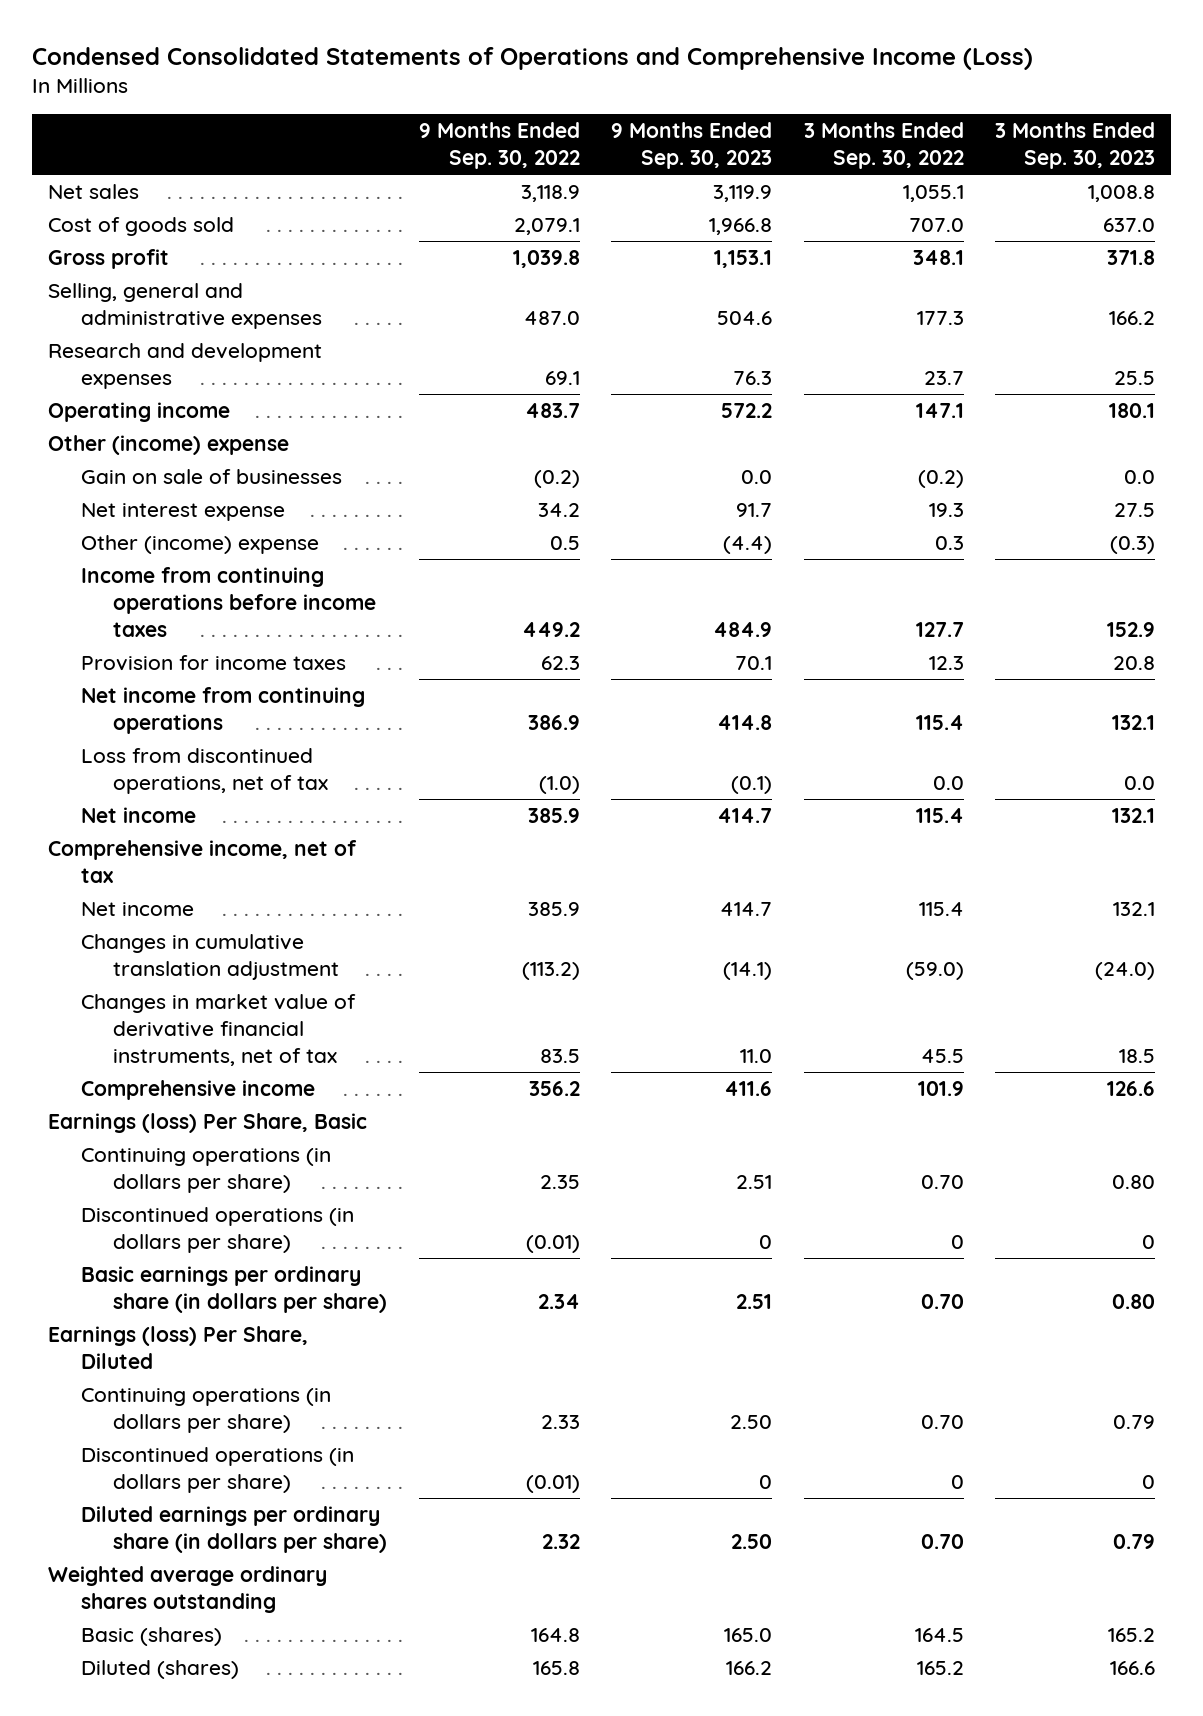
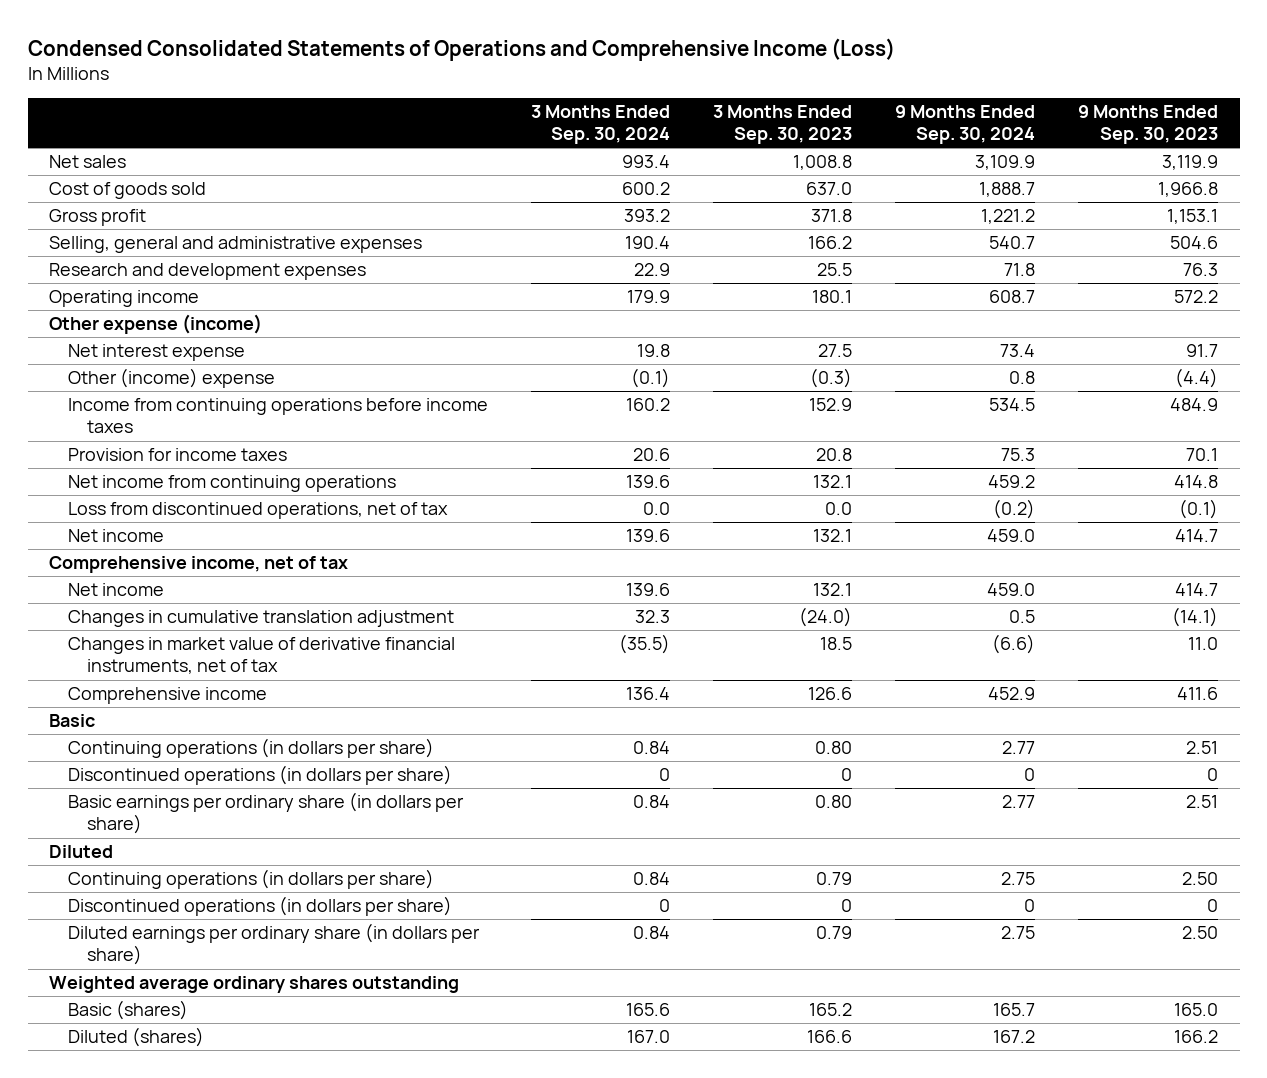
- | 9 Months Ended Sep. 30, 2022 | 9 Months Ended Sep. 30, 2023 | 3 Months Ended Sep. 30, 2022 | 3 Months Ended Sep. 30, 2023
+ | 3 Months Ended Sep. 30, 2024 | 3 Months Ended Sep. 30, 2023 | 9 Months Ended Sep. 30, 2024 | 9 Months Ended Sep. 30, 2023
- Other (income) expense
- Gain on sale of businesses | (0.2) | 0.0 | (0.2) | 0.0
+ Other expense (income)
- Earnings (loss) Per Share, Basic
+ Basic
- Earnings (loss) Per Share, Diluted
+ Diluted

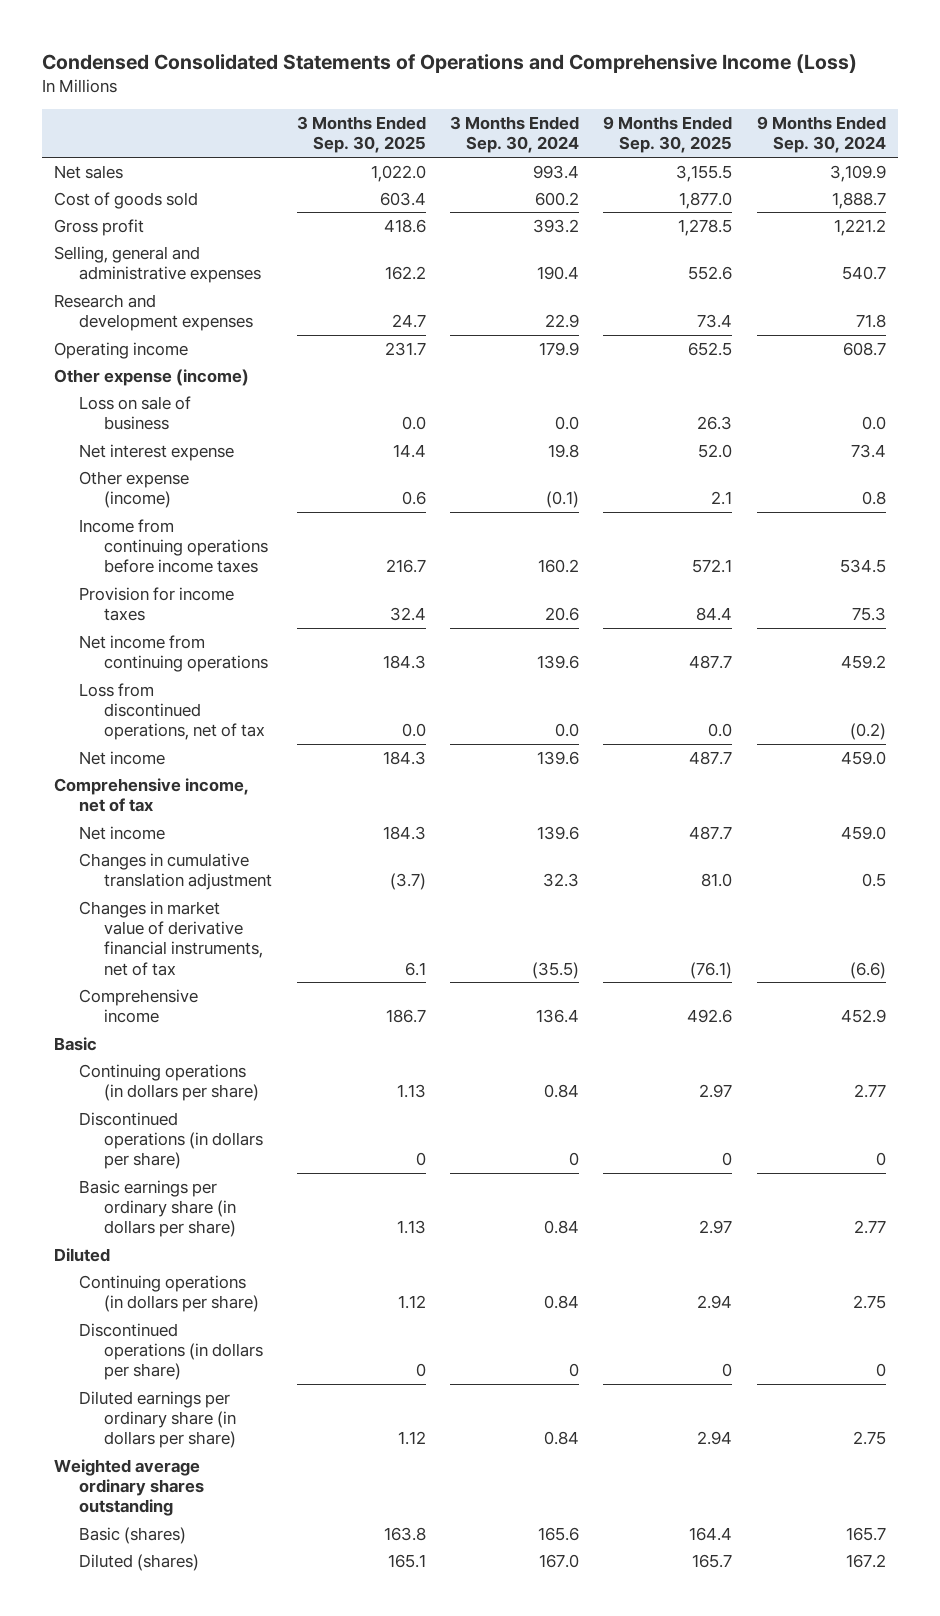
- | 3 Months Ended Sep. 30, 2024 | 3 Months Ended Sep. 30, 2023 | 9 Months Ended Sep. 30, 2024 | 9 Months Ended Sep. 30, 2023
+ | 3 Months Ended Sep. 30, 2025 | 3 Months Ended Sep. 30, 2024 | 9 Months Ended Sep. 30, 2025 | 9 Months Ended Sep. 30, 2024
+ Loss on sale of business | 0.0 | 0.0 | 26.3 | 0.0
- Other (income) expense | (0.1) | (0.3) | 0.8 | (4.4)
+ Other expense (income) | 0.6 | (0.1) | 2.1 | 0.8

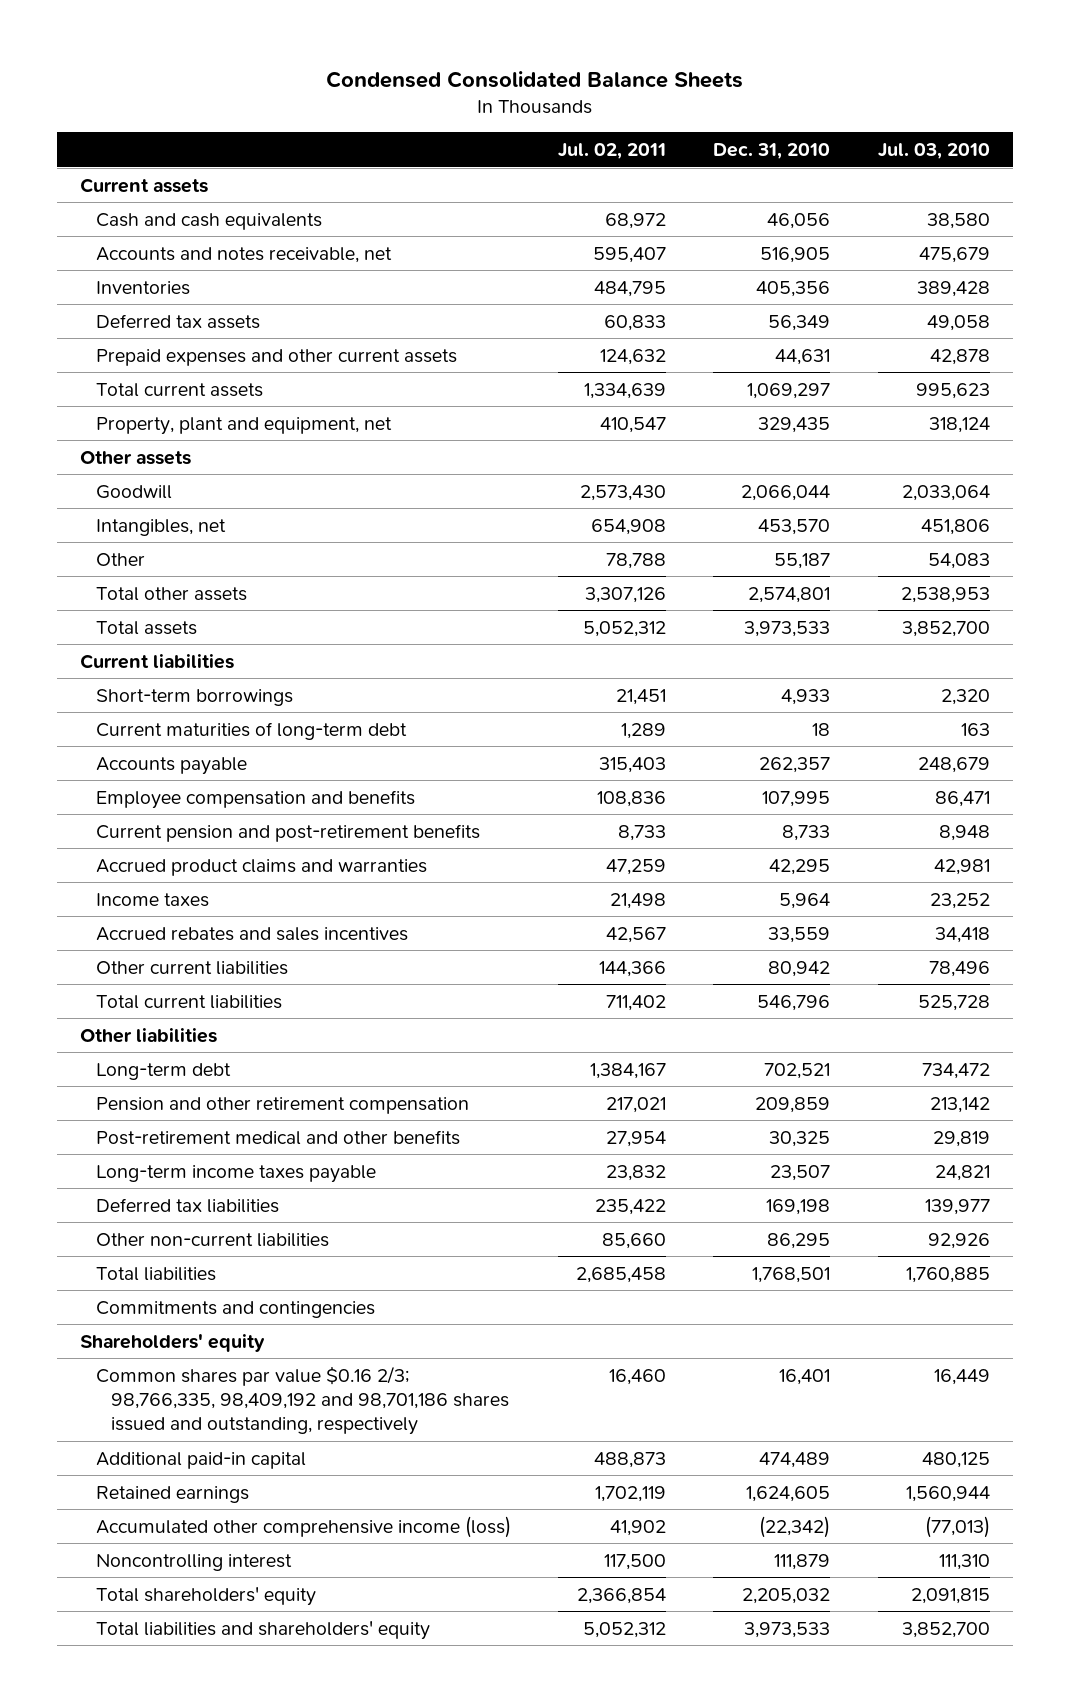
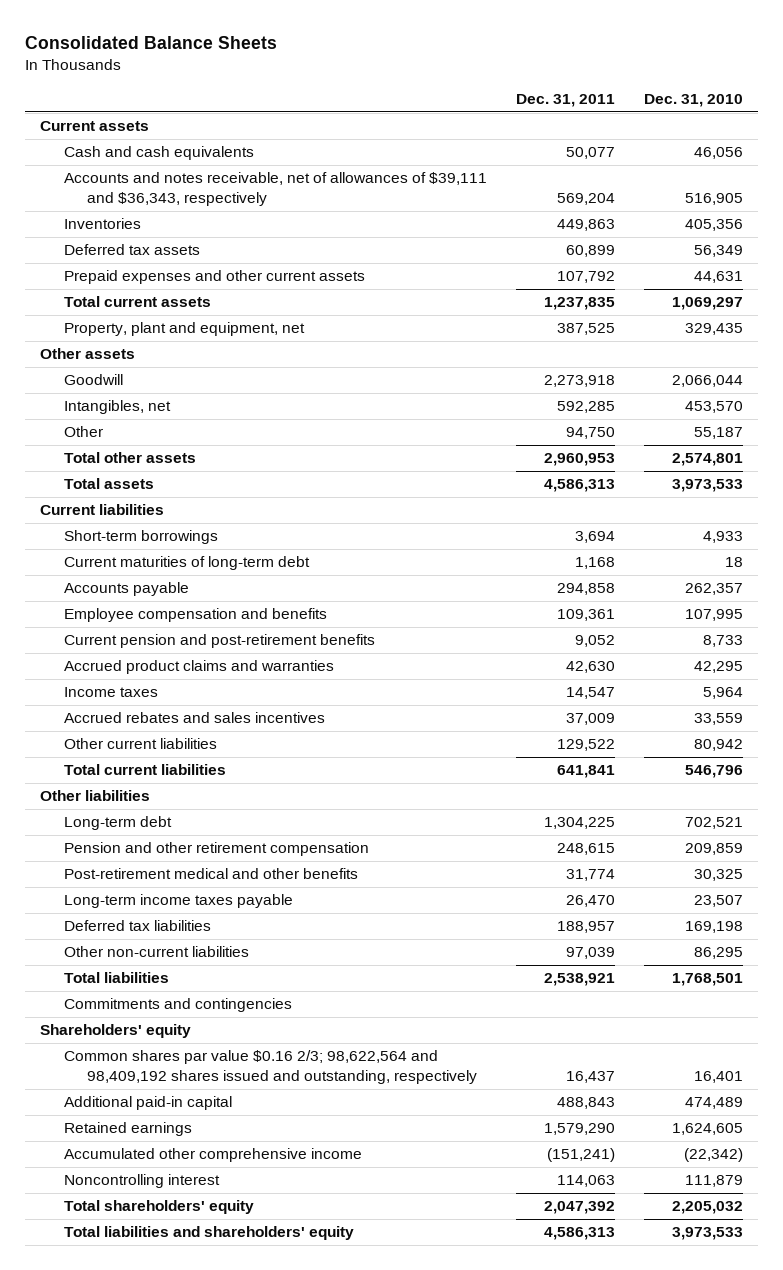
- Condensed Consolidated Balance Sheets
+ Consolidated Balance Sheets
- | Jul. 02, 2011 | Dec. 31, 2010 | Jul. 03, 2010
+ | Dec. 31, 2011 | Dec. 31, 2010
- Accounts and notes receivable, net | 595,407 | 516,905 | 475,679
+ Accounts and notes receivable, net of allowances of $39,111 and $36,343, respectively | 569,204 | 516,905
- Common shares par value $0.16 2/3; 98,766,335, 98,409,192 and 98,701,186 shares issued and outstanding, respectively | 16,460 | 16,401 | 16,449
+ Common shares par value $0.16 2/3; 98,622,564 and 98,409,192 shares issued and outstanding, respectively | 16,437 | 16,401
- Accumulated other comprehensive income (loss) | 41,902 | (22,342) | (77,013)
+ Accumulated other comprehensive income | (151,241) | (22,342)

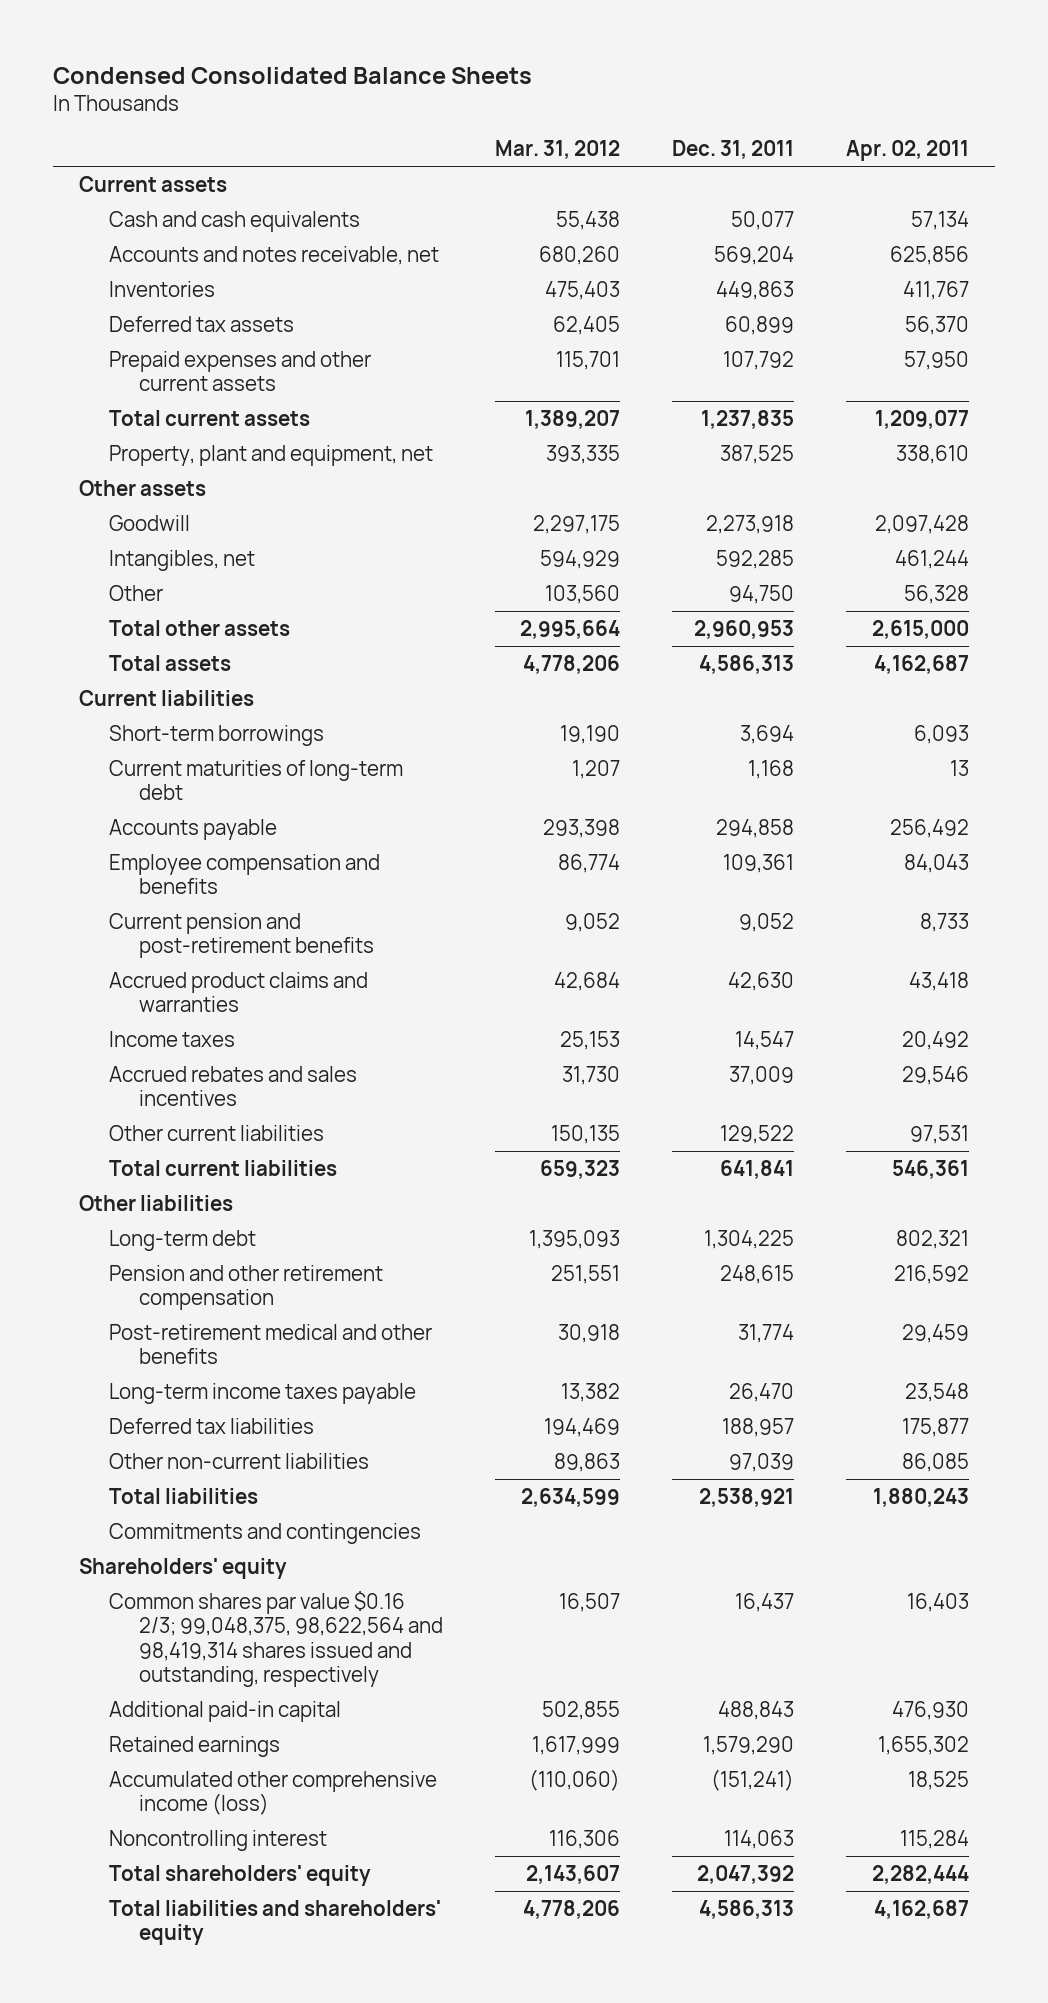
- Consolidated Balance Sheets
+ Condensed Consolidated Balance Sheets
- | Dec. 31, 2011 | Dec. 31, 2010
+ | Mar. 31, 2012 | Dec. 31, 2011 | Apr. 02, 2011
- Accounts and notes receivable, net of allowances of $39,111 and $36,343, respectively | 569,204 | 516,905
+ Accounts and notes receivable, net | 680,260 | 569,204 | 625,856
- Common shares par value $0.16 2/3; 98,622,564 and 98,409,192 shares issued and outstanding, respectively | 16,437 | 16,401
+ Common shares par value $0.16 2/3; 99,048,375, 98,622,564 and 98,419,314 shares issued and outstanding, respectively | 16,507 | 16,437 | 16,403
- Accumulated other comprehensive income | (151,241) | (22,342)
+ Accumulated other comprehensive income (loss) | (110,060) | (151,241) | 18,525

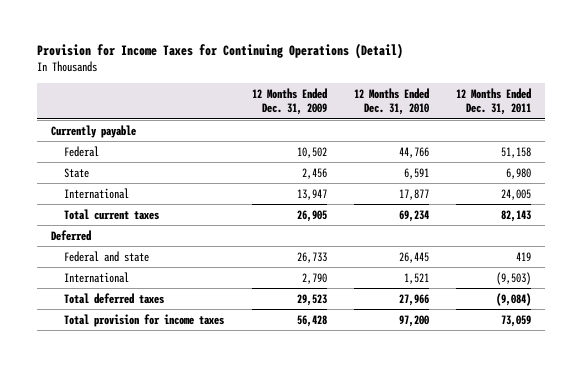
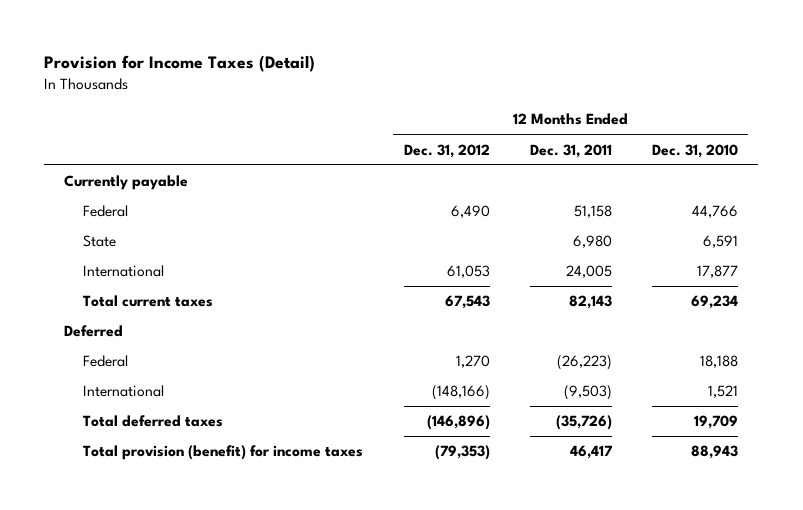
- Provision for Income Taxes for Continuing Operations (Detail)
+ Provision for Income Taxes (Detail)
- | 12 Months Ended Dec. 31, 2009 | 12 Months Ended Dec. 31, 2010 | 12 Months Ended Dec. 31, 2011
+ | 12 Months Ended Dec. 31, 2012 | 12 Months Ended Dec. 31, 2011 | 12 Months Ended Dec. 31, 2010
- Federal and state | 26,733 | 26,445 | 419
+ Federal | 1,270 | (26,223) | 18,188
- Total deferred taxes | 29,523 | 27,966 | (9,084)
- Total provision for income taxes | 56,428 | 97,200 | 73,059
+ Total deferred taxes | (146,896) | (35,726) | 19,709
+ Total provision (benefit) for income taxes | (79,353) | 46,417 | 88,943

